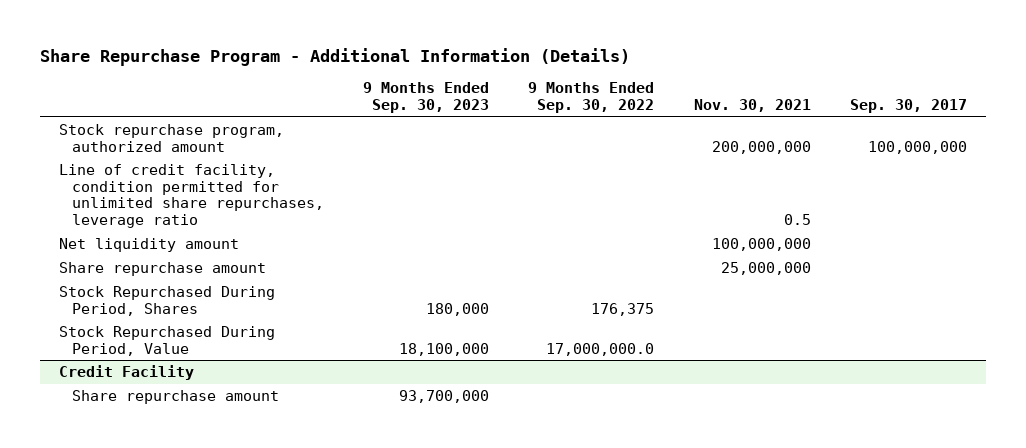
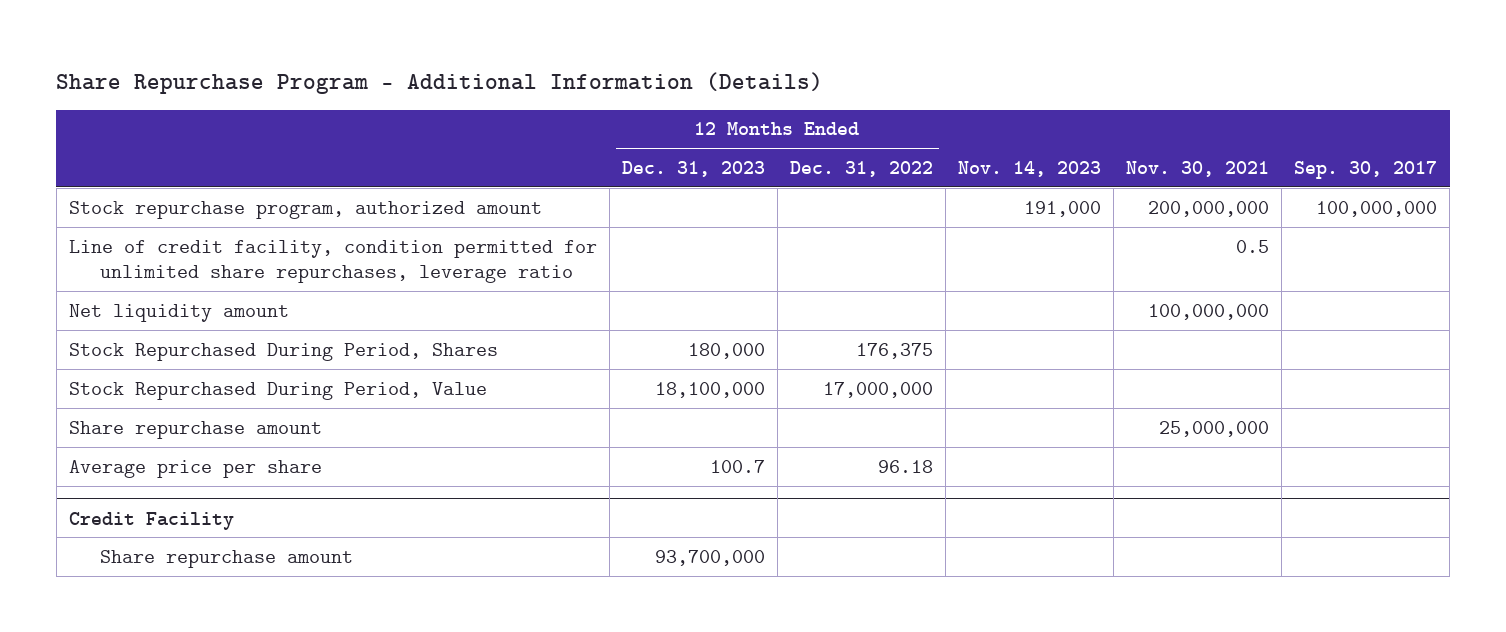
- | 9 Months Ended Sep. 30, 2023 | 9 Months Ended Sep. 30, 2022 | Nov. 30, 2021 | Sep. 30, 2017
+ | 12 Months Ended Dec. 31, 2023 | 12 Months Ended Dec. 31, 2022 | Nov. 14, 2023 | Nov. 30, 2021 | Sep. 30, 2017
moved down: Share repurchase amount | | | | 25,000,000 |
+ Average price per share | 100.7 | 96.18 | | |

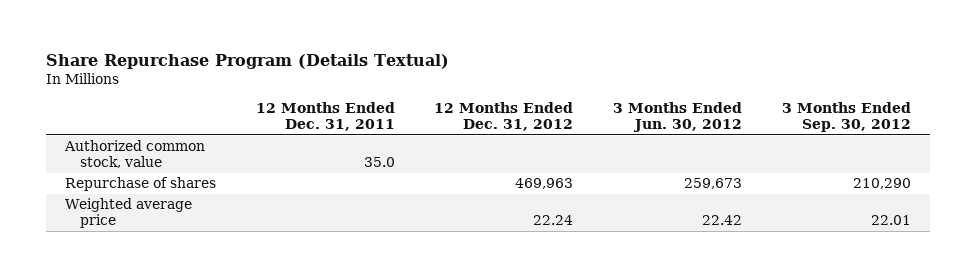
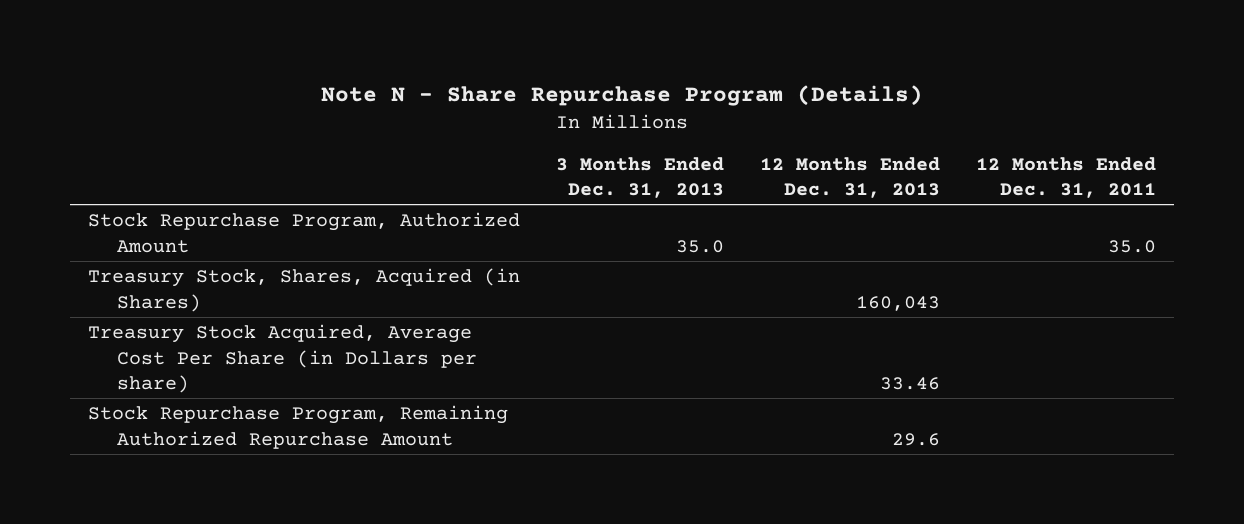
- Share Repurchase Program (Details Textual)
+ Note N - Share Repurchase Program (Details)
- | 12 Months Ended Dec. 31, 2011 | 12 Months Ended Dec. 31, 2012 | 3 Months Ended Jun. 30, 2012 | 3 Months Ended Sep. 30, 2012
+ | 3 Months Ended Dec. 31, 2013 | 12 Months Ended Dec. 31, 2013 | 12 Months Ended Dec. 31, 2011
- Authorized common stock, value | 35.0 | | |
- Repurchase of shares | | 469,963 | 259,673 | 210,290
- Weighted average price | | 22.24 | 22.42 | 22.01
+ Stock Repurchase Program, Authorized Amount | 35.0 | | 35.0
+ Treasury Stock, Shares, Acquired (in Shares) | | 160,043 |
+ Treasury Stock Acquired, Average Cost Per Share (in Dollars per share) | | 33.46 |
+ Stock Repurchase Program, Remaining Authorized Repurchase Amount | | 29.6 |

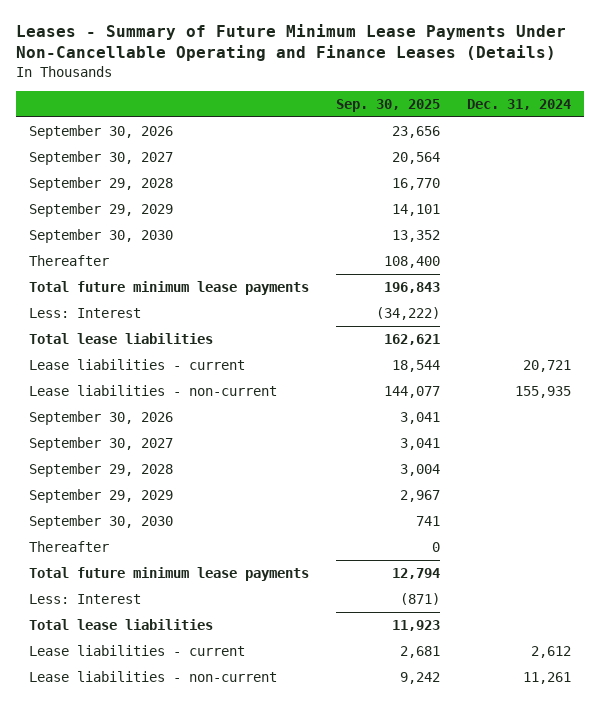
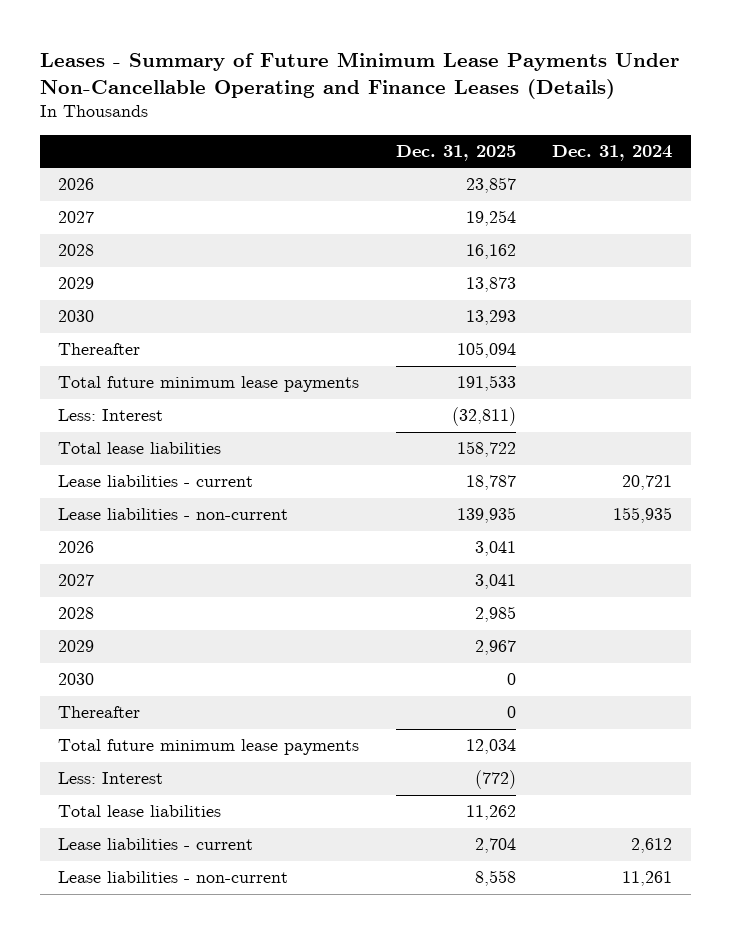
- | Sep. 30, 2025 | Dec. 31, 2024
+ | Dec. 31, 2025 | Dec. 31, 2024
- September 30, 2026 | 23,656 |
- September 30, 2027 | 20,564 |
- September 29, 2028 | 16,770 |
- September 29, 2029 | 14,101 |
- September 30, 2030 | 13,352 |
+ 2026 | 23,857 |
+ 2027 | 19,254 |
+ 2028 | 16,162 |
+ 2029 | 13,873 |
+ 2030 | 13,293 |
- September 30, 2026 | 3,041 |
- September 30, 2027 | 3,041 |
- September 29, 2028 | 3,004 |
- September 29, 2029 | 2,967 |
- September 30, 2030 | 741 |
+ 2026 | 3,041 |
+ 2027 | 3,041 |
+ 2028 | 2,985 |
+ 2029 | 2,967 |
+ 2030 | 0 |

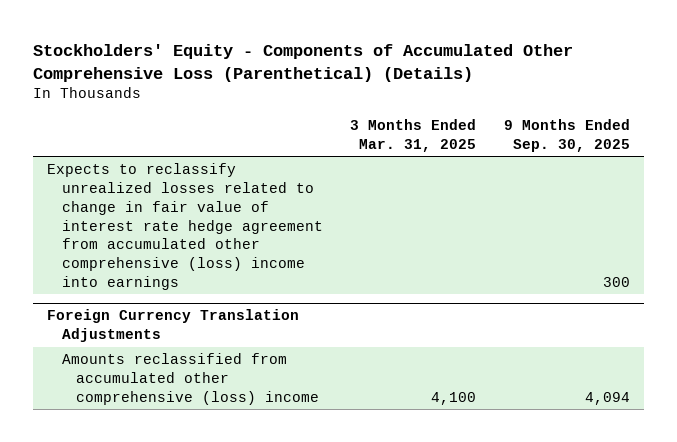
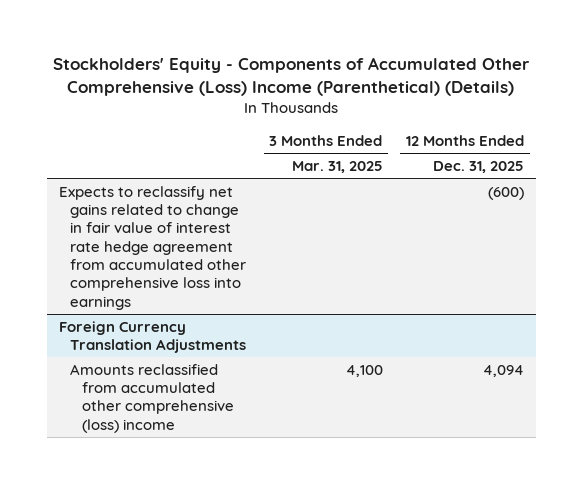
- Stockholders' Equity - Components of Accumulated Other Comprehensive Loss (Parenthetical) (Details)
+ Stockholders' Equity - Components of Accumulated Other Comprehensive (Loss) Income (Parenthetical) (Details)
- | 3 Months Ended Mar. 31, 2025 | 9 Months Ended Sep. 30, 2025
+ | 3 Months Ended Mar. 31, 2025 | 12 Months Ended Dec. 31, 2025
- Expects to reclassify unrealized losses related to change in fair value of interest rate hedge agreement from accumulated other comprehensive (loss) income into earnings | | 300
+ Expects to reclassify net gains related to change in fair value of interest rate hedge agreement from accumulated other comprehensive loss into earnings | | (600)

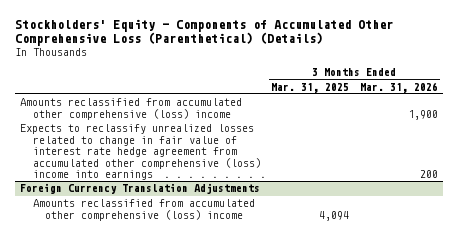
- Stockholders' Equity - Components of Accumulated Other Comprehensive (Loss) Income (Parenthetical) (Details)
+ Stockholders' Equity - Components of Accumulated Other Comprehensive Loss (Parenthetical) (Details)
- | 3 Months Ended Mar. 31, 2025 | 12 Months Ended Dec. 31, 2025
+ | 3 Months Ended Mar. 31, 2025 | 3 Months Ended Mar. 31, 2026
- Expects to reclassify net gains related to change in fair value of interest rate hedge agreement from accumulated other comprehensive loss into earnings | | (600)
+ Amounts reclassified from accumulated other comprehensive (loss) income | | 1,900
+ Expects to reclassify unrealized losses related to change in fair value of interest rate hedge agreement from accumulated other comprehensive (loss) income into earnings | | 200
@ Foreign Currency Translation Adjustments
- Amounts reclassified from accumulated other comprehensive (loss) income | 4,100 | 4,094
+ Amounts reclassified from accumulated other comprehensive (loss) income | 4,094 |

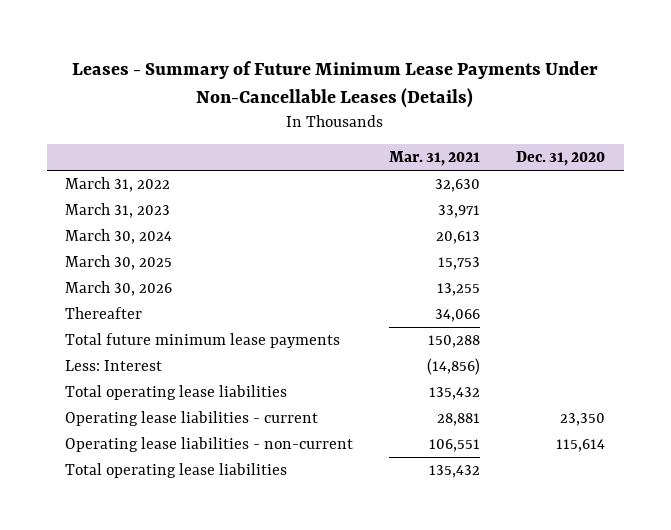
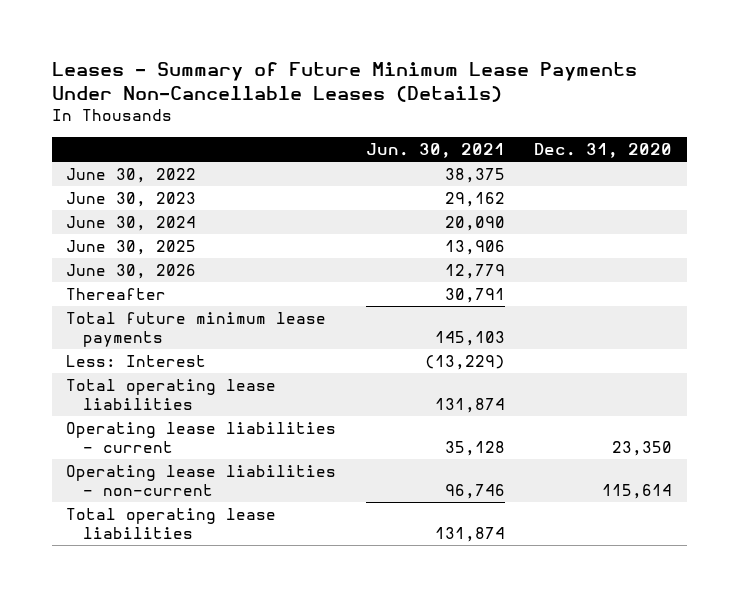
- | Mar. 31, 2021 | Dec. 31, 2020
+ | Jun. 30, 2021 | Dec. 31, 2020
- March 31, 2022 | 32,630 |
- March 31, 2023 | 33,971 |
- March 30, 2024 | 20,613 |
- March 30, 2025 | 15,753 |
- March 30, 2026 | 13,255 |
+ June 30, 2022 | 38,375 |
+ June 30, 2023 | 29,162 |
+ June 30, 2024 | 20,090 |
+ June 30, 2025 | 13,906 |
+ June 30, 2026 | 12,779 |

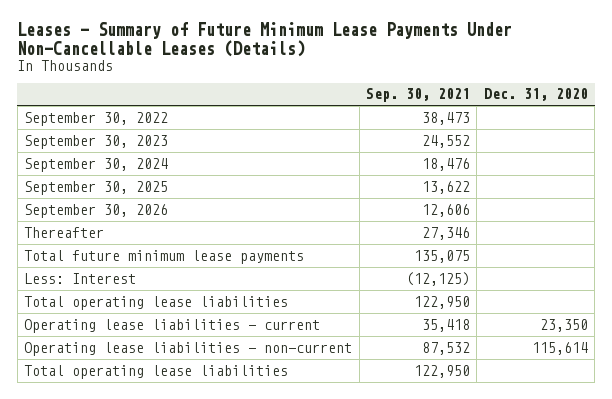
- | Jun. 30, 2021 | Dec. 31, 2020
+ | Sep. 30, 2021 | Dec. 31, 2020
- June 30, 2022 | 38,375 |
- June 30, 2023 | 29,162 |
- June 30, 2024 | 20,090 |
- June 30, 2025 | 13,906 |
- June 30, 2026 | 12,779 |
+ September 30, 2022 | 38,473 |
+ September 30, 2023 | 24,552 |
+ September 30, 2024 | 18,476 |
+ September 30, 2025 | 13,622 |
+ September 30, 2026 | 12,606 |

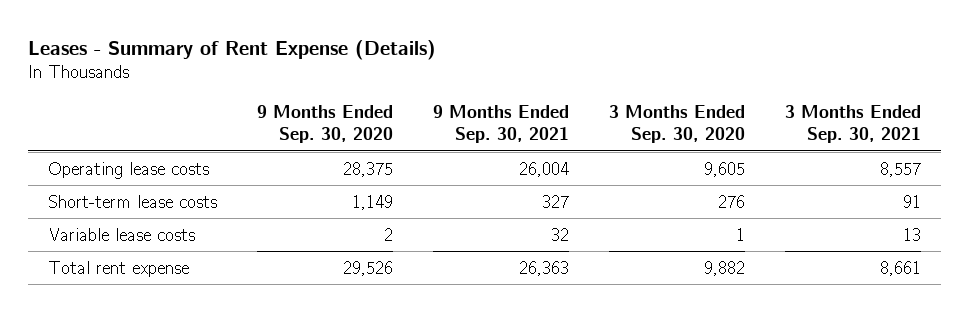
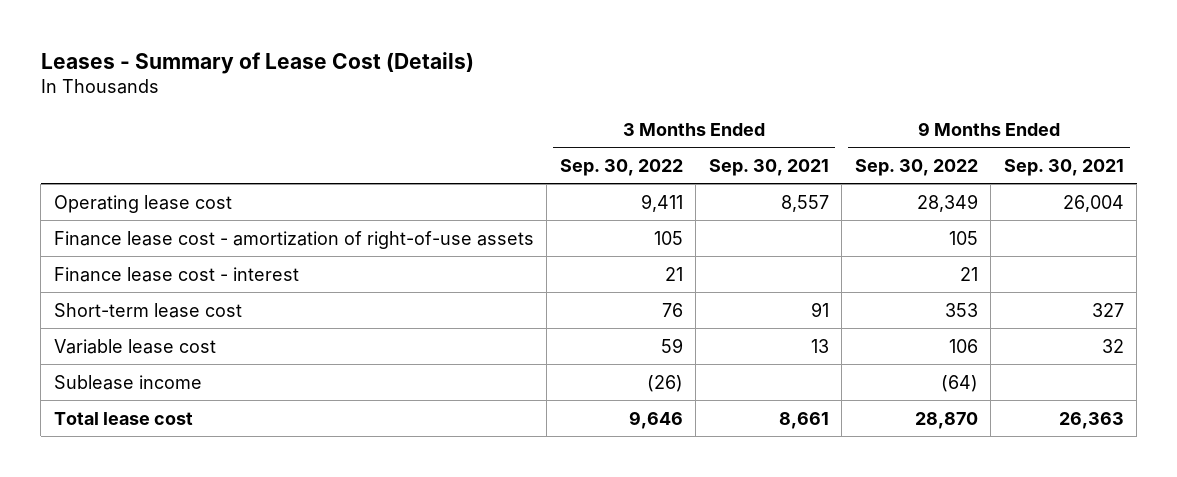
- Leases - Summary of Rent Expense (Details)
+ Leases - Summary of Lease Cost (Details)
- | 9 Months Ended Sep. 30, 2020 | 9 Months Ended Sep. 30, 2021 | 3 Months Ended Sep. 30, 2020 | 3 Months Ended Sep. 30, 2021
+ | 3 Months Ended Sep. 30, 2022 | 3 Months Ended Sep. 30, 2021 | 9 Months Ended Sep. 30, 2022 | 9 Months Ended Sep. 30, 2021
- Operating lease costs | 28,375 | 26,004 | 9,605 | 8,557
- Short-term lease costs | 1,149 | 327 | 276 | 91
- Variable lease costs | 2 | 32 | 1 | 13
- Total rent expense | 29,526 | 26,363 | 9,882 | 8,661
+ Operating lease cost | 9,411 | 8,557 | 28,349 | 26,004
+ Finance lease cost - amortization of right-of-use assets | 105 | | 105 |
+ Finance lease cost - interest | 21 | | 21 |
+ Short-term lease cost | 76 | 91 | 353 | 327
+ Variable lease cost | 59 | 13 | 106 | 32
+ Sublease income | (26) | | (64) |
+ Total lease cost | 9,646 | 8,661 | 28,870 | 26,363

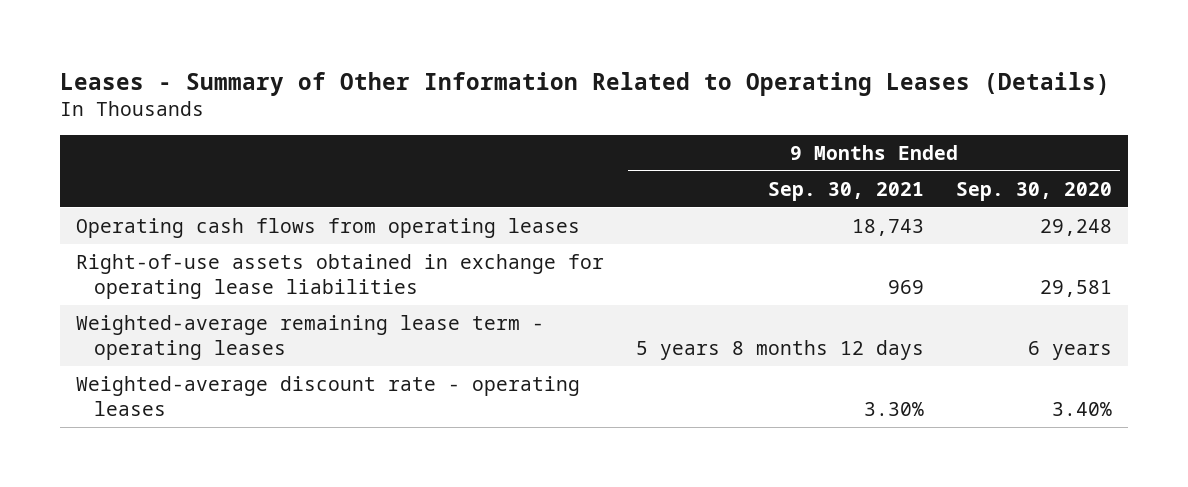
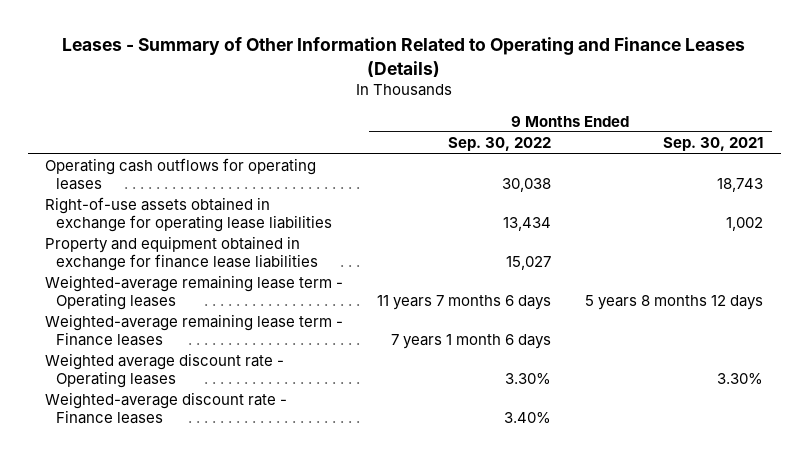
- Leases - Summary of Other Information Related to Operating Leases (Details)
+ Leases - Summary of Other Information Related to Operating and Finance Leases (Details)
- | 9 Months Ended Sep. 30, 2021 | 9 Months Ended Sep. 30, 2020
+ | 9 Months Ended Sep. 30, 2022 | 9 Months Ended Sep. 30, 2021
- Operating cash flows from operating leases | 18,743 | 29,248
- Right-of-use assets obtained in exchange for operating lease liabilities | 969 | 29,581
- Weighted-average remaining lease term - operating leases | 5 years 8 months 12 days | 6 years
- Weighted-average discount rate - operating leases | 3.30% | 3.40%
+ Operating cash outflows for operating leases | 30,038 | 18,743
+ Right-of-use assets obtained in exchange for operating lease liabilities | 13,434 | 1,002
+ Property and equipment obtained in exchange for finance lease liabilities | 15,027 |
+ Weighted-average remaining lease term - Operating leases | 11 years 7 months 6 days | 5 years 8 months 12 days
+ Weighted-average remaining lease term - Finance leases | 7 years 1 month 6 days |
+ Weighted average discount rate - Operating leases | 3.30% | 3.30%
+ Weighted-average discount rate - Finance leases | 3.40% |

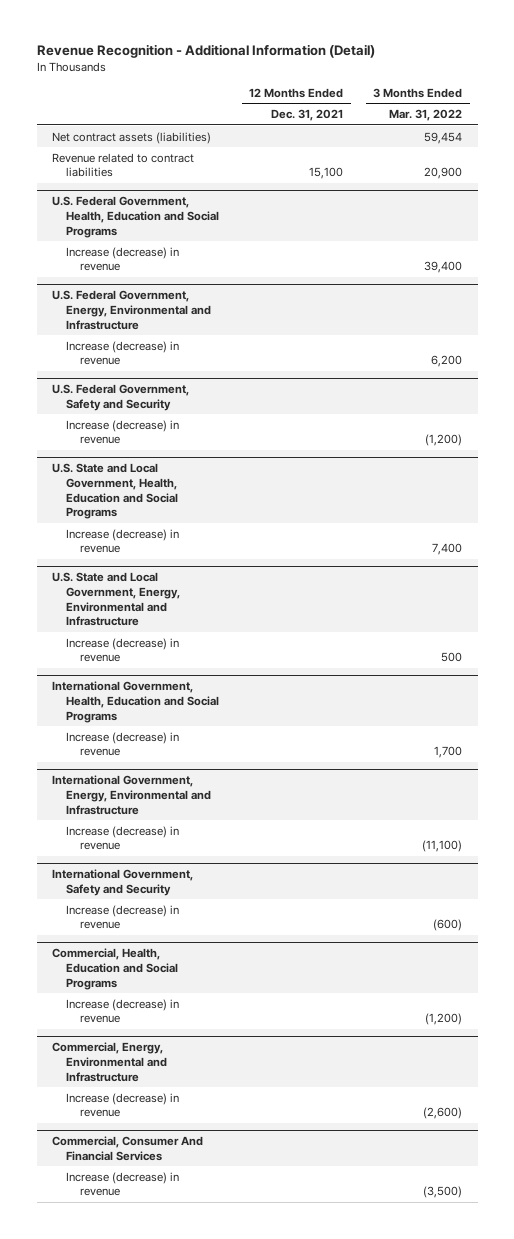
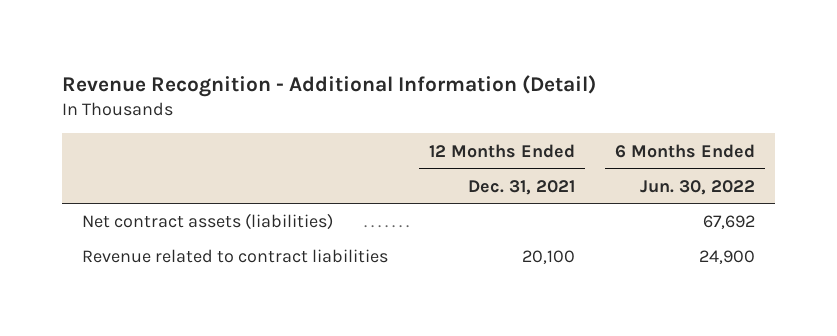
- | 12 Months Ended Dec. 31, 2021 | 3 Months Ended Mar. 31, 2022
+ | 12 Months Ended Dec. 31, 2021 | 6 Months Ended Jun. 30, 2022
- Revenue related to contract liabilities | 15,100 | 20,900
- U.S. Federal Government, Health, Education and Social Programs
- Increase (decrease) in revenue | | 39,400
- U.S. Federal Government, Energy, Environmental and Infrastructure
- Increase (decrease) in revenue | | 6,200
- U.S. Federal Government, Safety and Security
- Increase (decrease) in revenue | | (1,200)
- U.S. State and Local Government, Health, Education and Social Programs
- Increase (decrease) in revenue | | 7,400
- U.S. State and Local Government, Energy, Environmental and Infrastructure
- Increase (decrease) in revenue | | 500
- International Government, Health, Education and Social Programs
- Increase (decrease) in revenue | | 1,700
- International Government, Energy, Environmental and Infrastructure
- Increase (decrease) in revenue | | (11,100)
- International Government, Safety and Security
- Increase (decrease) in revenue | | (600)
- Commercial, Health, Education and Social Programs
- Increase (decrease) in revenue | | (1,200)
- Commercial, Energy, Environmental and Infrastructure
- Increase (decrease) in revenue | | (2,600)
- Commercial, Consumer And Financial Services
- Increase (decrease) in revenue | | (3,500)
+ Revenue related to contract liabilities | 20,100 | 24,900

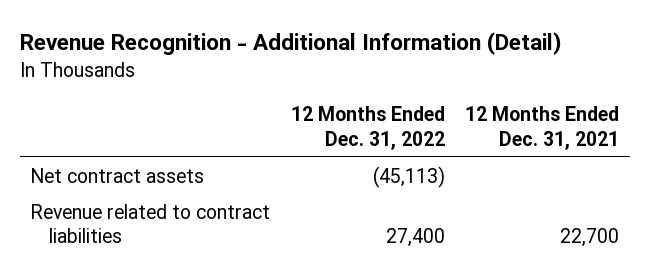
- | 12 Months Ended Dec. 31, 2021 | 6 Months Ended Jun. 30, 2022
+ | 12 Months Ended Dec. 31, 2022 | 12 Months Ended Dec. 31, 2021
- Net contract assets (liabilities) | | 67,692
- Revenue related to contract liabilities | 20,100 | 24,900
+ Net contract assets | (45,113) |
+ Revenue related to contract liabilities | 27,400 | 22,700

